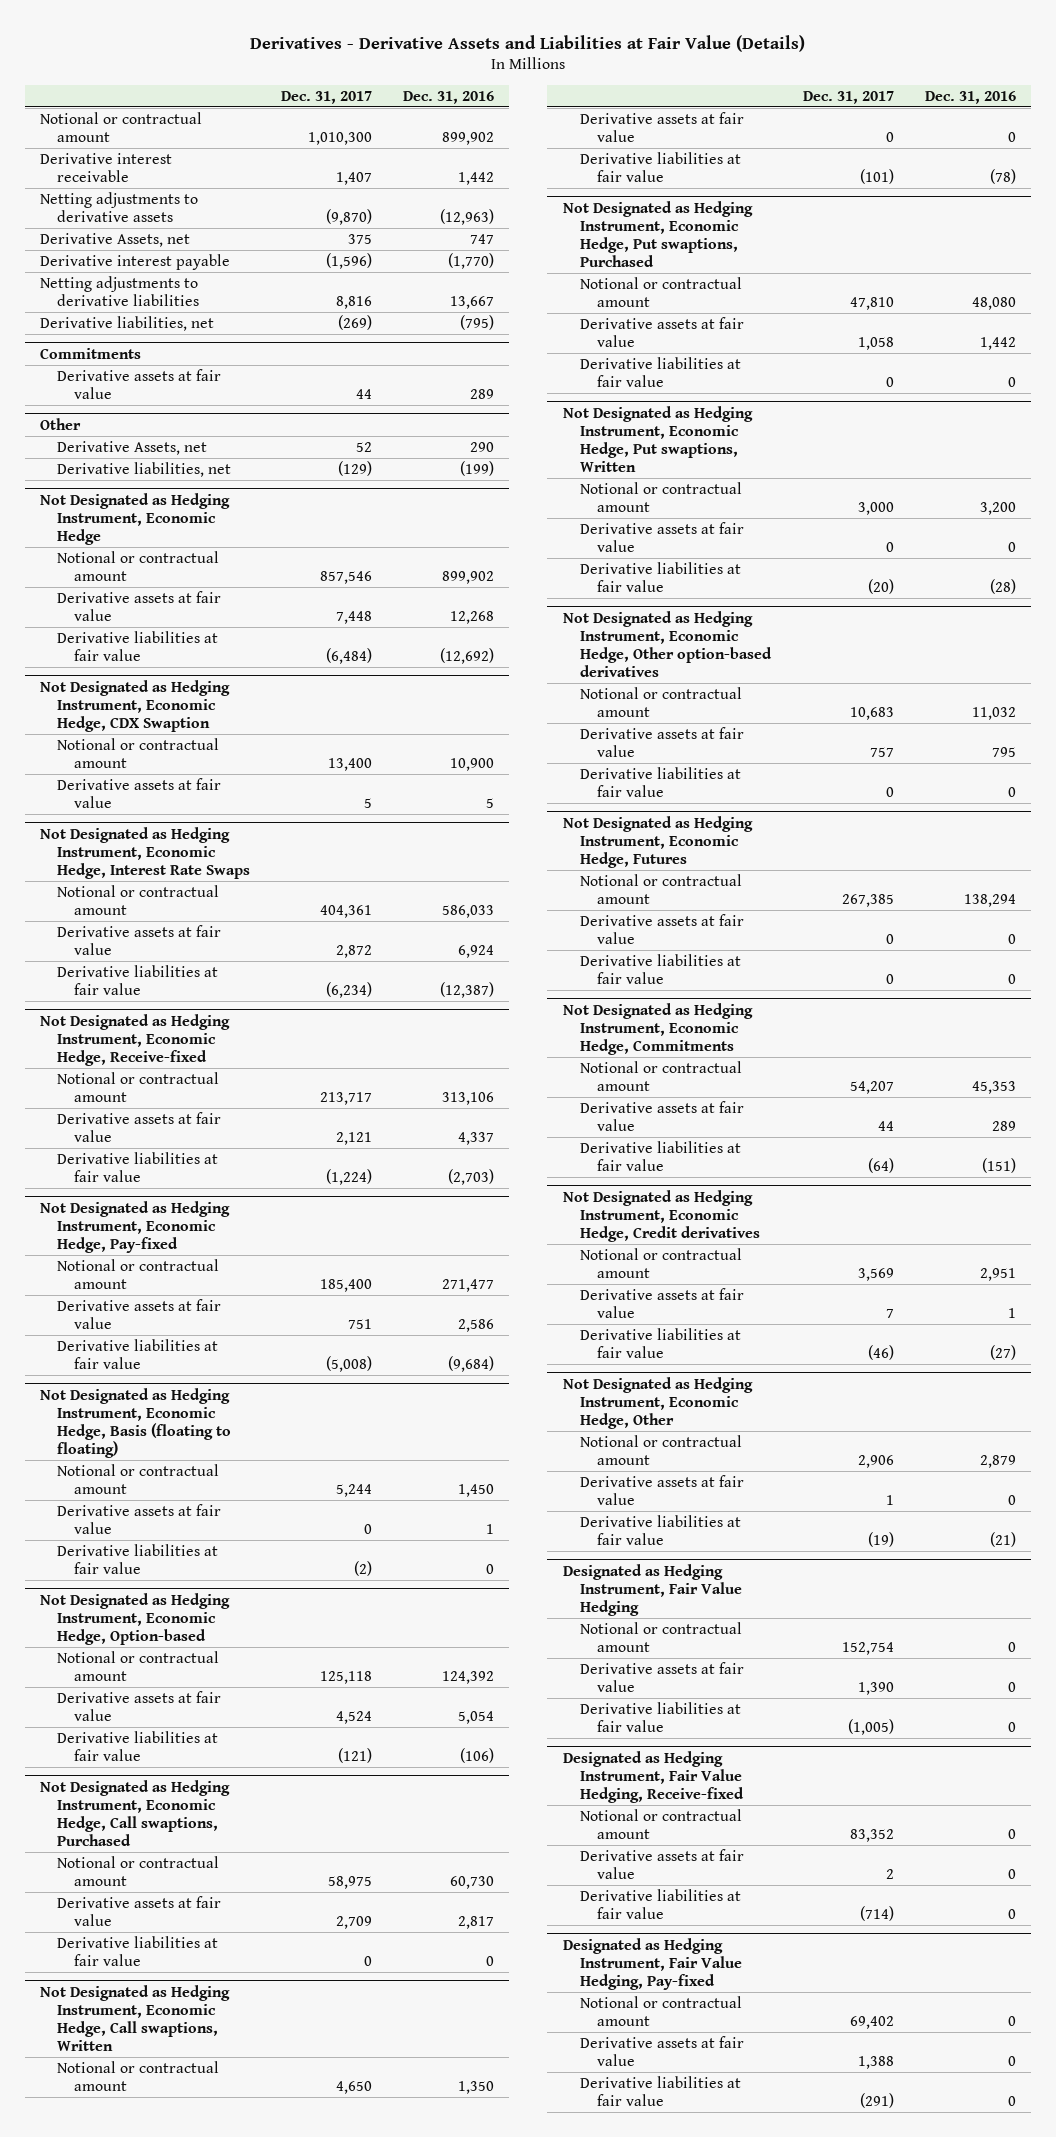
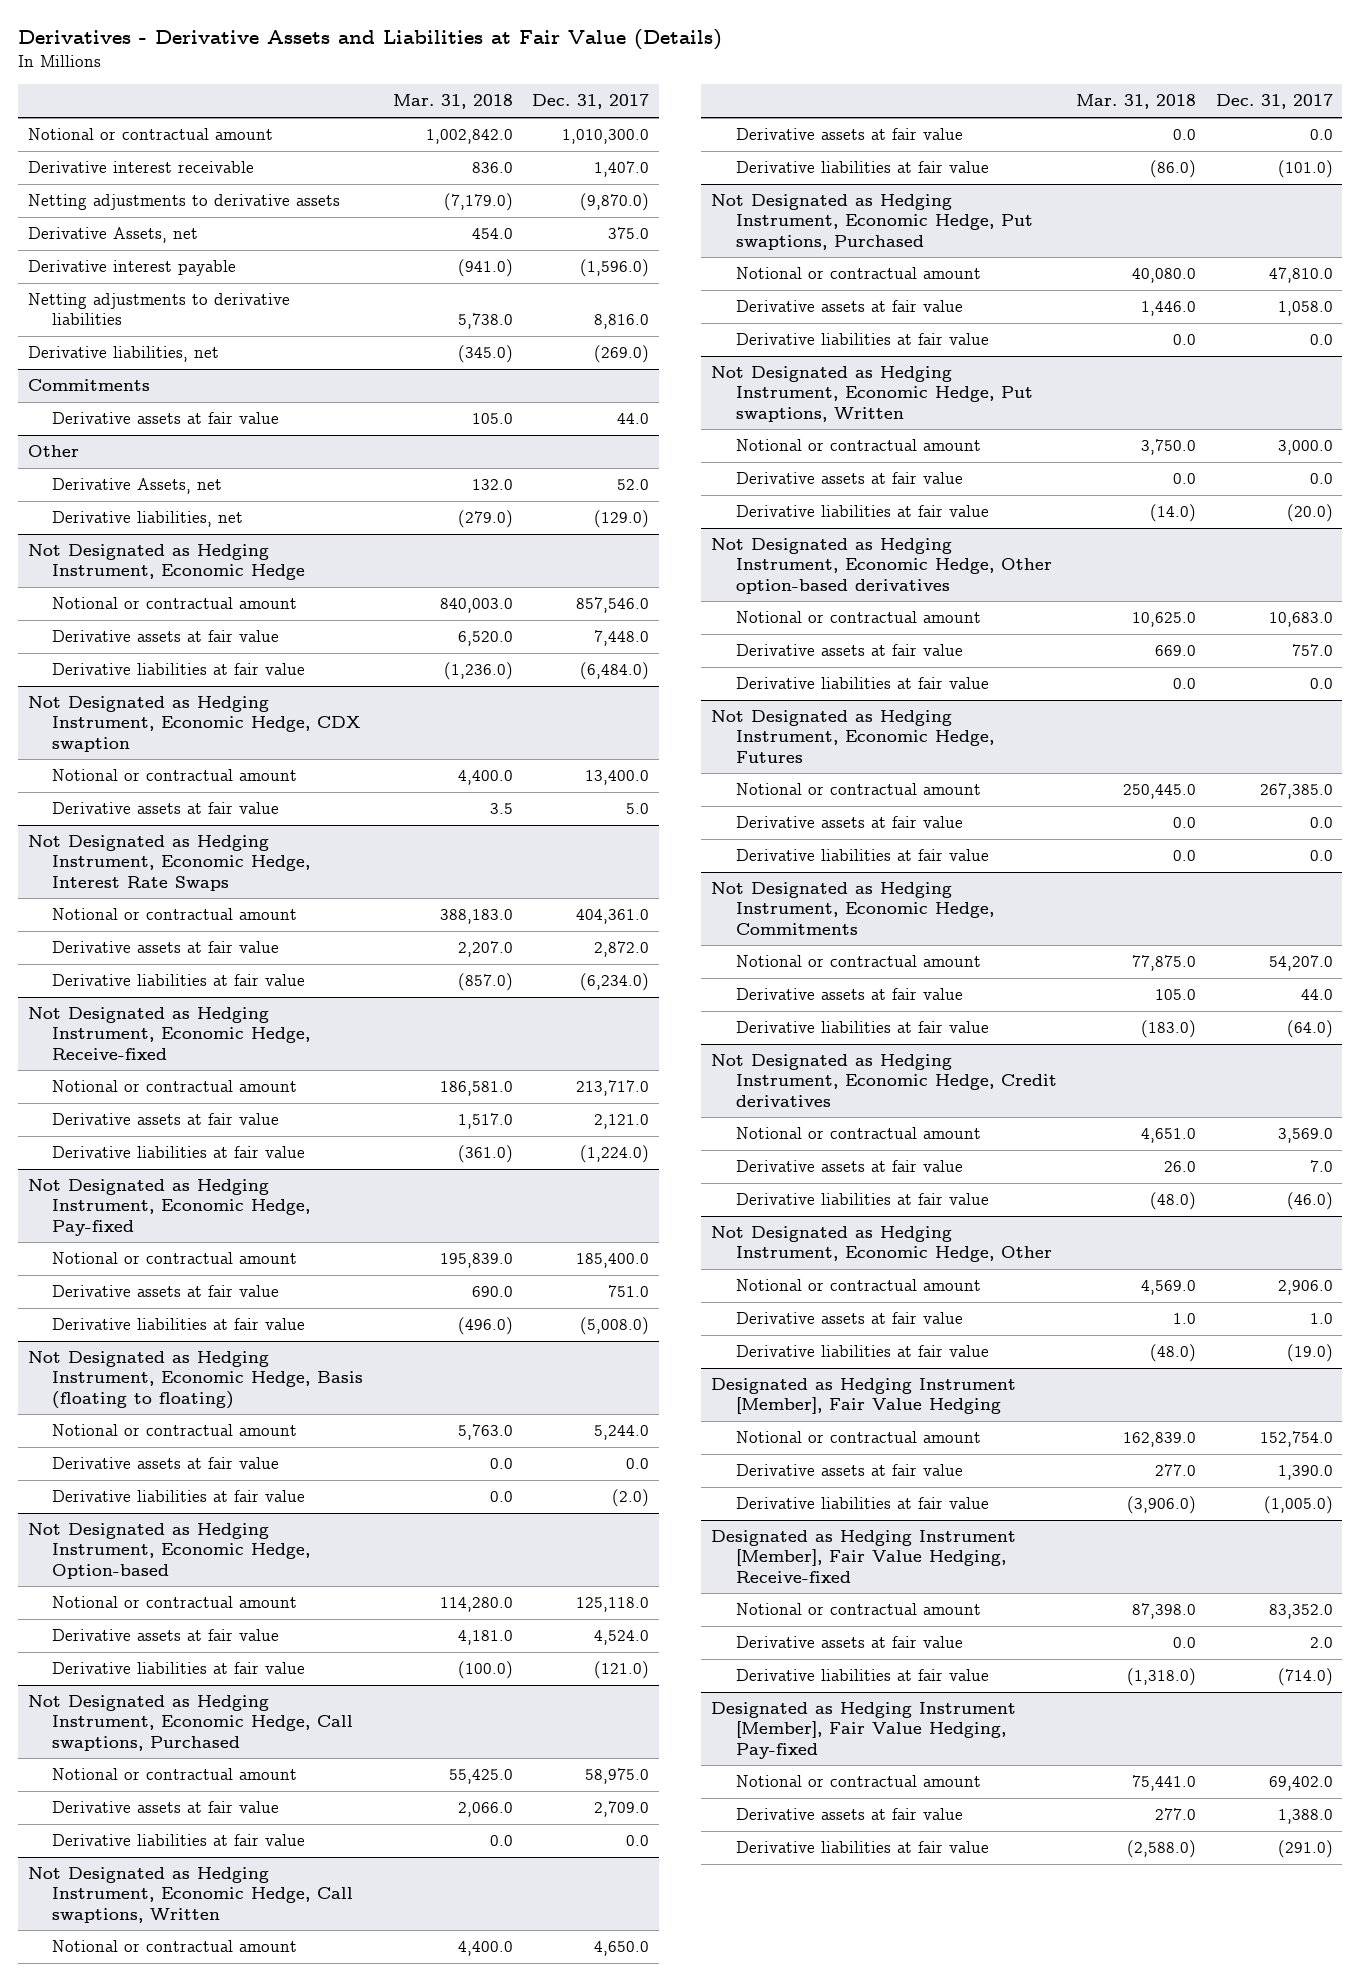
- | Dec. 31, 2017 | Dec. 31, 2016
+ | Mar. 31, 2018 | Dec. 31, 2017
- Notional or contractual amount | 1,010,300 | 899,902
- Derivative interest receivable | 1,407 | 1,442
- Netting adjustments to derivative assets | (9,870) | (12,963)
- Derivative Assets, net | 375 | 747
- Derivative interest payable | (1,596) | (1,770)
- Netting adjustments to derivative liabilities | 8,816 | 13,667
- Derivative liabilities, net | (269) | (795)
+ Notional or contractual amount | 1,002,842.0 | 1,010,300.0
+ Derivative interest receivable | 836.0 | 1,407.0
+ Netting adjustments to derivative assets | (7,179.0) | (9,870.0)
+ Derivative Assets, net | 454.0 | 375.0
+ Derivative interest payable | (941.0) | (1,596.0)
+ Netting adjustments to derivative liabilities | 5,738.0 | 8,816.0
+ Derivative liabilities, net | (345.0) | (269.0)
@ Commitments
- Derivative assets at fair value | 44 | 289
+ Derivative assets at fair value | 105.0 | 44.0
@ Other
- Derivative Assets, net | 52 | 290
- Derivative liabilities, net | (129) | (199)
+ Derivative Assets, net | 132.0 | 52.0
+ Derivative liabilities, net | (279.0) | (129.0)
@ Not Designated as Hedging Instrument, Economic Hedge
- Notional or contractual amount | 857,546 | 899,902
- Derivative assets at fair value | 7,448 | 12,268
- Derivative liabilities at fair value | (6,484) | (12,692)
- Not Designated as Hedging Instrument, Economic Hedge, CDX Swaption
- Notional or contractual amount | 13,400 | 10,900
- Derivative assets at fair value | 5 | 5
@ Not Designated as Hedging Instrument, Economic Hedge
+ Notional or contractual amount | 840,003.0 | 857,546.0
+ Derivative assets at fair value | 6,520.0 | 7,448.0
+ Derivative liabilities at fair value | (1,236.0) | (6,484.0)
+ Not Designated as Hedging Instrument, Economic Hedge, CDX swaption
+ Notional or contractual amount | 4,400.0 | 13,400.0
+ Derivative assets at fair value | 3.5 | 5.0
@ Not Designated as Hedging Instrument, Economic Hedge, Interest Rate Swaps
- Notional or contractual amount | 404,361 | 586,033
- Derivative assets at fair value | 2,872 | 6,924
- Derivative liabilities at fair value | (6,234) | (12,387)
+ Notional or contractual amount | 388,183.0 | 404,361.0
+ Derivative assets at fair value | 2,207.0 | 2,872.0
+ Derivative liabilities at fair value | (857.0) | (6,234.0)
@ Not Designated as Hedging Instrument, Economic Hedge, Receive-fixed
- Notional or contractual amount | 213,717 | 313,106
- Derivative assets at fair value | 2,121 | 4,337
- Derivative liabilities at fair value | (1,224) | (2,703)
+ Notional or contractual amount | 186,581.0 | 213,717.0
+ Derivative assets at fair value | 1,517.0 | 2,121.0
+ Derivative liabilities at fair value | (361.0) | (1,224.0)
@ Not Designated as Hedging Instrument, Economic Hedge, Pay-fixed
- Notional or contractual amount | 185,400 | 271,477
- Derivative assets at fair value | 751 | 2,586
- Derivative liabilities at fair value | (5,008) | (9,684)
+ Notional or contractual amount | 195,839.0 | 185,400.0
+ Derivative assets at fair value | 690.0 | 751.0
+ Derivative liabilities at fair value | (496.0) | (5,008.0)
@ Not Designated as Hedging Instrument, Economic Hedge, Basis (floating to floating)
- Notional or contractual amount | 5,244 | 1,450
- Derivative assets at fair value | 0 | 1
- Derivative liabilities at fair value | (2) | 0
+ Notional or contractual amount | 5,763.0 | 5,244.0
+ Derivative assets at fair value | 0.0 | 0.0
+ Derivative liabilities at fair value | 0.0 | (2.0)
@ Not Designated as Hedging Instrument, Economic Hedge, Option-based
- Notional or contractual amount | 125,118 | 124,392
- Derivative assets at fair value | 4,524 | 5,054
- Derivative liabilities at fair value | (121) | (106)
+ Notional or contractual amount | 114,280.0 | 125,118.0
+ Derivative assets at fair value | 4,181.0 | 4,524.0
+ Derivative liabilities at fair value | (100.0) | (121.0)
@ Not Designated as Hedging Instrument, Economic Hedge, Call swaptions, Purchased
- Notional or contractual amount | 58,975 | 60,730
- Derivative assets at fair value | 2,709 | 2,817
- Derivative liabilities at fair value | 0 | 0
+ Notional or contractual amount | 55,425.0 | 58,975.0
+ Derivative assets at fair value | 2,066.0 | 2,709.0
+ Derivative liabilities at fair value | 0.0 | 0.0
@ Not Designated as Hedging Instrument, Economic Hedge, Call swaptions, Written
- Notional or contractual amount | 4,650 | 1,350
- Derivative assets at fair value | 0 | 0
- Derivative liabilities at fair value | (101) | (78)
+ Notional or contractual amount | 4,400.0 | 4,650.0
+ Derivative assets at fair value | 0.0 | 0.0
+ Derivative liabilities at fair value | (86.0) | (101.0)
@ Not Designated as Hedging Instrument, Economic Hedge, Put swaptions, Purchased
- Notional or contractual amount | 47,810 | 48,080
- Derivative assets at fair value | 1,058 | 1,442
- Derivative liabilities at fair value | 0 | 0
+ Notional or contractual amount | 40,080.0 | 47,810.0
+ Derivative assets at fair value | 1,446.0 | 1,058.0
+ Derivative liabilities at fair value | 0.0 | 0.0
@ Not Designated as Hedging Instrument, Economic Hedge, Put swaptions, Written
- Notional or contractual amount | 3,000 | 3,200
- Derivative assets at fair value | 0 | 0
- Derivative liabilities at fair value | (20) | (28)
+ Notional or contractual amount | 3,750.0 | 3,000.0
+ Derivative assets at fair value | 0.0 | 0.0
+ Derivative liabilities at fair value | (14.0) | (20.0)
@ Not Designated as Hedging Instrument, Economic Hedge, Other option-based derivatives
- Notional or contractual amount | 10,683 | 11,032
- Derivative assets at fair value | 757 | 795
- Derivative liabilities at fair value | 0 | 0
+ Notional or contractual amount | 10,625.0 | 10,683.0
+ Derivative assets at fair value | 669.0 | 757.0
+ Derivative liabilities at fair value | 0.0 | 0.0
@ Not Designated as Hedging Instrument, Economic Hedge, Futures
- Notional or contractual amount | 267,385 | 138,294
- Derivative assets at fair value | 0 | 0
- Derivative liabilities at fair value | 0 | 0
+ Notional or contractual amount | 250,445.0 | 267,385.0
+ Derivative assets at fair value | 0.0 | 0.0
+ Derivative liabilities at fair value | 0.0 | 0.0
@ Not Designated as Hedging Instrument, Economic Hedge, Commitments
- Notional or contractual amount | 54,207 | 45,353
- Derivative assets at fair value | 44 | 289
- Derivative liabilities at fair value | (64) | (151)
+ Notional or contractual amount | 77,875.0 | 54,207.0
+ Derivative assets at fair value | 105.0 | 44.0
+ Derivative liabilities at fair value | (183.0) | (64.0)
@ Not Designated as Hedging Instrument, Economic Hedge, Credit derivatives
- Notional or contractual amount | 3,569 | 2,951
- Derivative assets at fair value | 7 | 1
- Derivative liabilities at fair value | (46) | (27)
+ Notional or contractual amount | 4,651.0 | 3,569.0
+ Derivative assets at fair value | 26.0 | 7.0
+ Derivative liabilities at fair value | (48.0) | (46.0)
@ Not Designated as Hedging Instrument, Economic Hedge, Other
- Notional or contractual amount | 2,906 | 2,879
- Derivative assets at fair value | 1 | 0
- Derivative liabilities at fair value | (19) | (21)
- Designated as Hedging Instrument, Fair Value Hedging
- Notional or contractual amount | 152,754 | 0
- Derivative assets at fair value | 1,390 | 0
- Derivative liabilities at fair value | (1,005) | 0
- Designated as Hedging Instrument, Fair Value Hedging, Receive-fixed
- Notional or contractual amount | 83,352 | 0
- Derivative assets at fair value | 2 | 0
- Derivative liabilities at fair value | (714) | 0
- Designated as Hedging Instrument, Fair Value Hedging, Pay-fixed
- Notional or contractual amount | 69,402 | 0
- Derivative assets at fair value | 1,388 | 0
- Derivative liabilities at fair value | (291) | 0
@ Not Designated as Hedging Instrument, Economic Hedge, Other
+ Notional or contractual amount | 4,569.0 | 2,906.0
+ Derivative assets at fair value | 1.0 | 1.0
+ Derivative liabilities at fair value | (48.0) | (19.0)
+ Designated as Hedging Instrument [Member], Fair Value Hedging
+ Notional or contractual amount | 162,839.0 | 152,754.0
+ Derivative assets at fair value | 277.0 | 1,390.0
+ Derivative liabilities at fair value | (3,906.0) | (1,005.0)
+ Designated as Hedging Instrument [Member], Fair Value Hedging, Receive-fixed
+ Notional or contractual amount | 87,398.0 | 83,352.0
+ Derivative assets at fair value | 0.0 | 2.0
+ Derivative liabilities at fair value | (1,318.0) | (714.0)
+ Designated as Hedging Instrument [Member], Fair Value Hedging, Pay-fixed
+ Notional or contractual amount | 75,441.0 | 69,402.0
+ Derivative assets at fair value | 277.0 | 1,388.0
+ Derivative liabilities at fair value | (2,588.0) | (291.0)

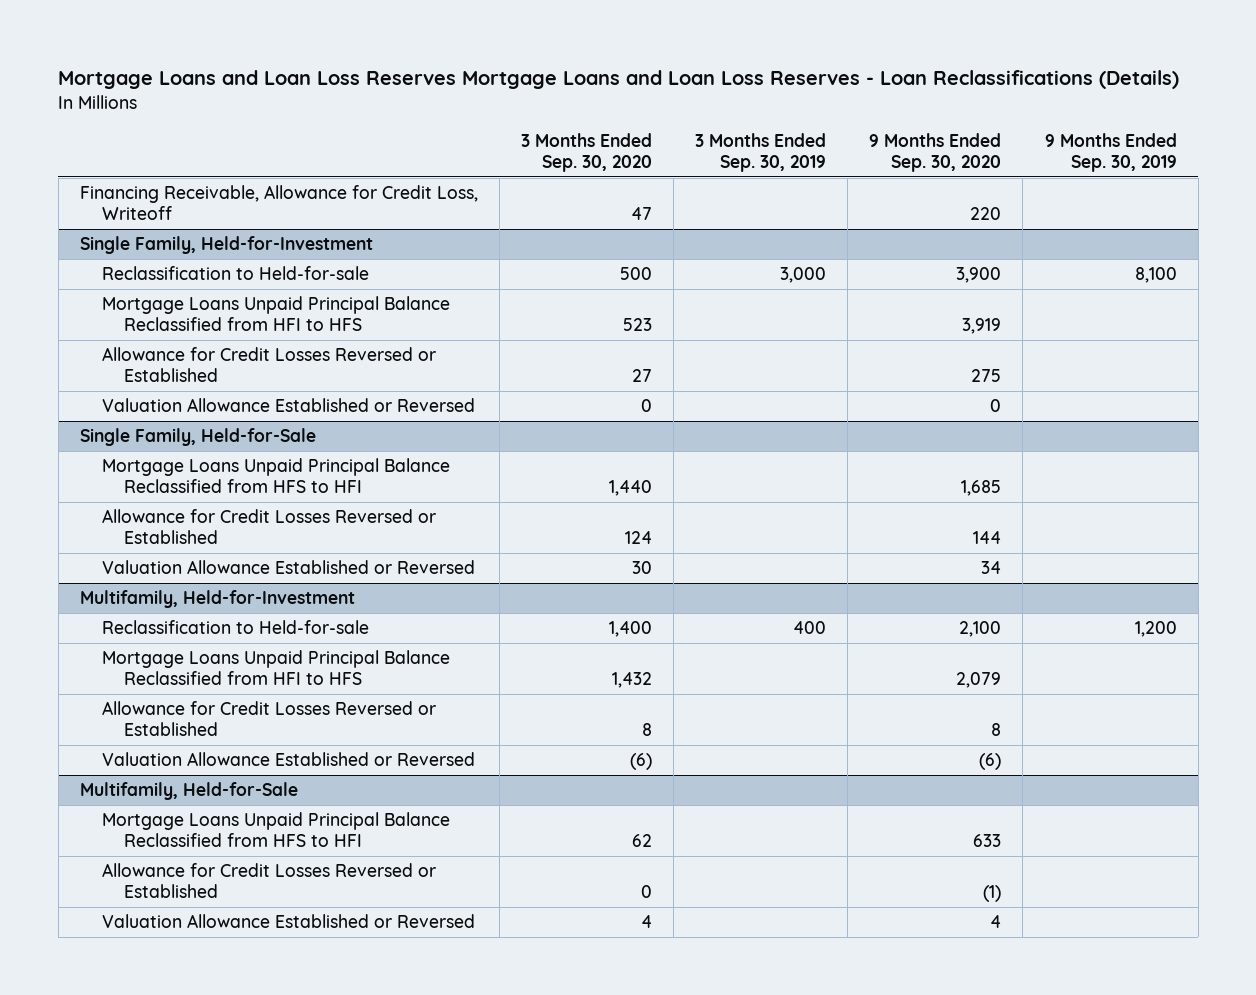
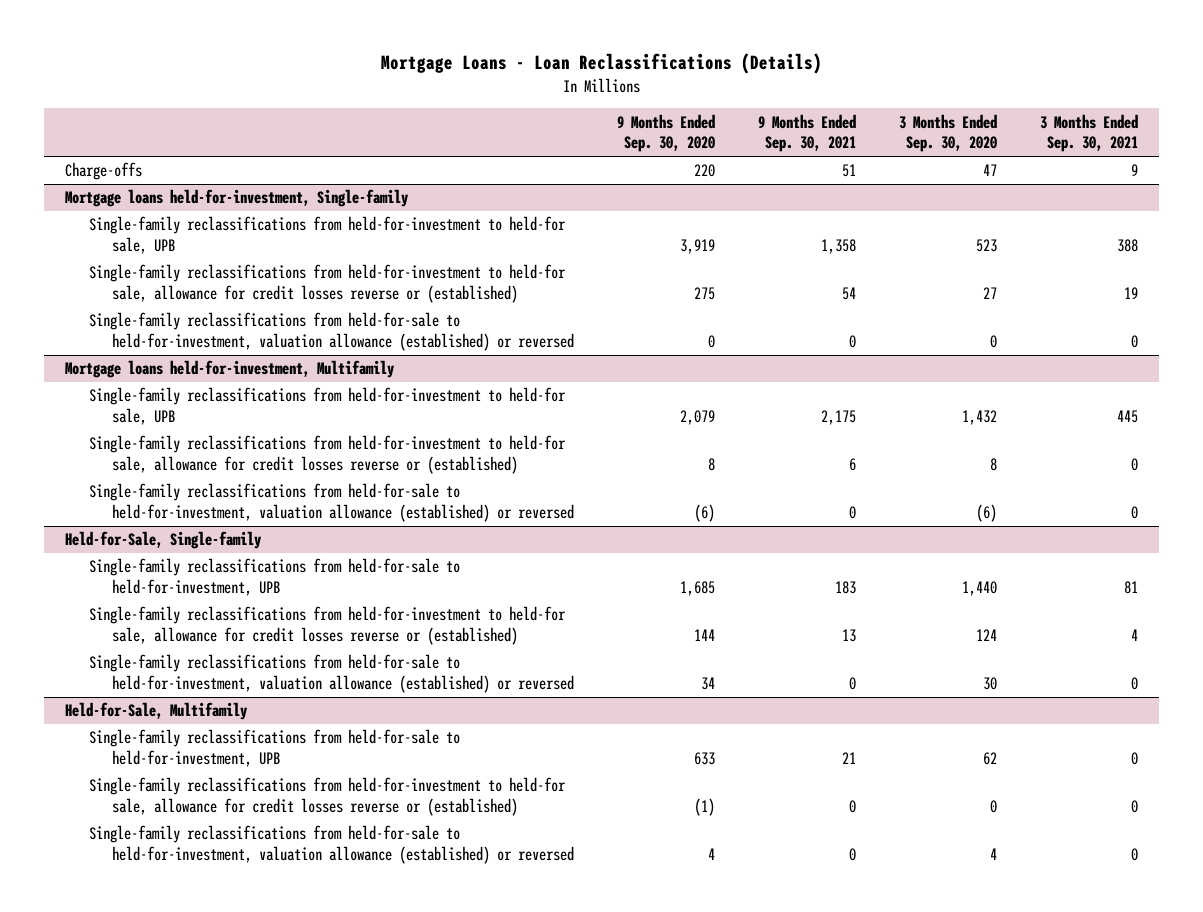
- Mortgage Loans and Loan Loss Reserves Mortgage Loans and Loan Loss Reserves - Loan Reclassifications (Details)
+ Mortgage Loans - Loan Reclassifications (Details)
- | 3 Months Ended Sep. 30, 2020 | 3 Months Ended Sep. 30, 2019 | 9 Months Ended Sep. 30, 2020 | 9 Months Ended Sep. 30, 2019
+ | 9 Months Ended Sep. 30, 2020 | 9 Months Ended Sep. 30, 2021 | 3 Months Ended Sep. 30, 2020 | 3 Months Ended Sep. 30, 2021
- Financing Receivable, Allowance for Credit Loss, Writeoff | 47 | | 220 |
- Single Family, Held-for-Investment
- Reclassification to Held-for-sale | 500 | 3,000 | 3,900 | 8,100
- Mortgage Loans Unpaid Principal Balance Reclassified from HFI to HFS | 523 | | 3,919 |
- Allowance for Credit Losses Reversed or Established | 27 | | 275 |
- Valuation Allowance Established or Reversed | 0 | | 0 |
- Single Family, Held-for-Sale
- Mortgage Loans Unpaid Principal Balance Reclassified from HFS to HFI | 1,440 | | 1,685 |
- Allowance for Credit Losses Reversed or Established | 124 | | 144 |
- Valuation Allowance Established or Reversed | 30 | | 34 |
- Multifamily, Held-for-Investment
- Reclassification to Held-for-sale | 1,400 | 400 | 2,100 | 1,200
- Mortgage Loans Unpaid Principal Balance Reclassified from HFI to HFS | 1,432 | | 2,079 |
- Allowance for Credit Losses Reversed or Established | 8 | | 8 |
- Valuation Allowance Established or Reversed | (6) | | (6) |
- Multifamily, Held-for-Sale
- Mortgage Loans Unpaid Principal Balance Reclassified from HFS to HFI | 62 | | 633 |
- Allowance for Credit Losses Reversed or Established | 0 | | (1) |
- Valuation Allowance Established or Reversed | 4 | | 4 |
+ Charge-offs | 220 | 51 | 47 | 9
+ Mortgage loans held-for-investment, Single-family
+ Single-family reclassifications from held-for-investment to held-for sale, UPB | 3,919 | 1,358 | 523 | 388
+ Single-family reclassifications from held-for-investment to held-for sale, allowance for credit losses reverse or (established) | 275 | 54 | 27 | 19
+ Single-family reclassifications from held-for-sale to held-for-investment, valuation allowance (established) or reversed | 0 | 0 | 0 | 0
+ Mortgage loans held-for-investment, Multifamily
+ Single-family reclassifications from held-for-investment to held-for sale, UPB | 2,079 | 2,175 | 1,432 | 445
+ Single-family reclassifications from held-for-investment to held-for sale, allowance for credit losses reverse or (established) | 8 | 6 | 8 | 0
+ Single-family reclassifications from held-for-sale to held-for-investment, valuation allowance (established) or reversed | (6) | 0 | (6) | 0
+ Held-for-Sale, Single-family
+ Single-family reclassifications from held-for-sale to held-for-investment, UPB | 1,685 | 183 | 1,440 | 81
+ Single-family reclassifications from held-for-investment to held-for sale, allowance for credit losses reverse or (established) | 144 | 13 | 124 | 4
+ Single-family reclassifications from held-for-sale to held-for-investment, valuation allowance (established) or reversed | 34 | 0 | 30 | 0
+ Held-for-Sale, Multifamily
+ Single-family reclassifications from held-for-sale to held-for-investment, UPB | 633 | 21 | 62 | 0
+ Single-family reclassifications from held-for-investment to held-for sale, allowance for credit losses reverse or (established) | (1) | 0 | 0 | 0
+ Single-family reclassifications from held-for-sale to held-for-investment, valuation allowance (established) or reversed | 4 | 0 | 4 | 0

